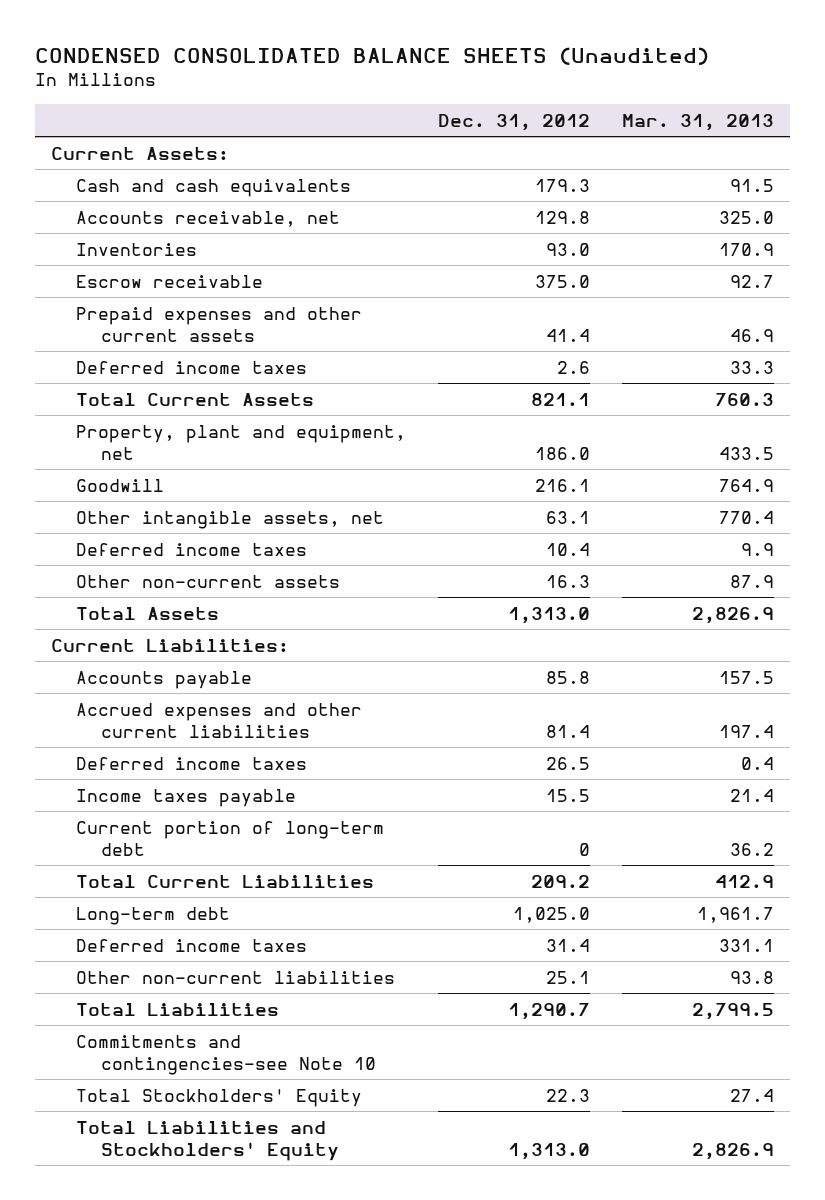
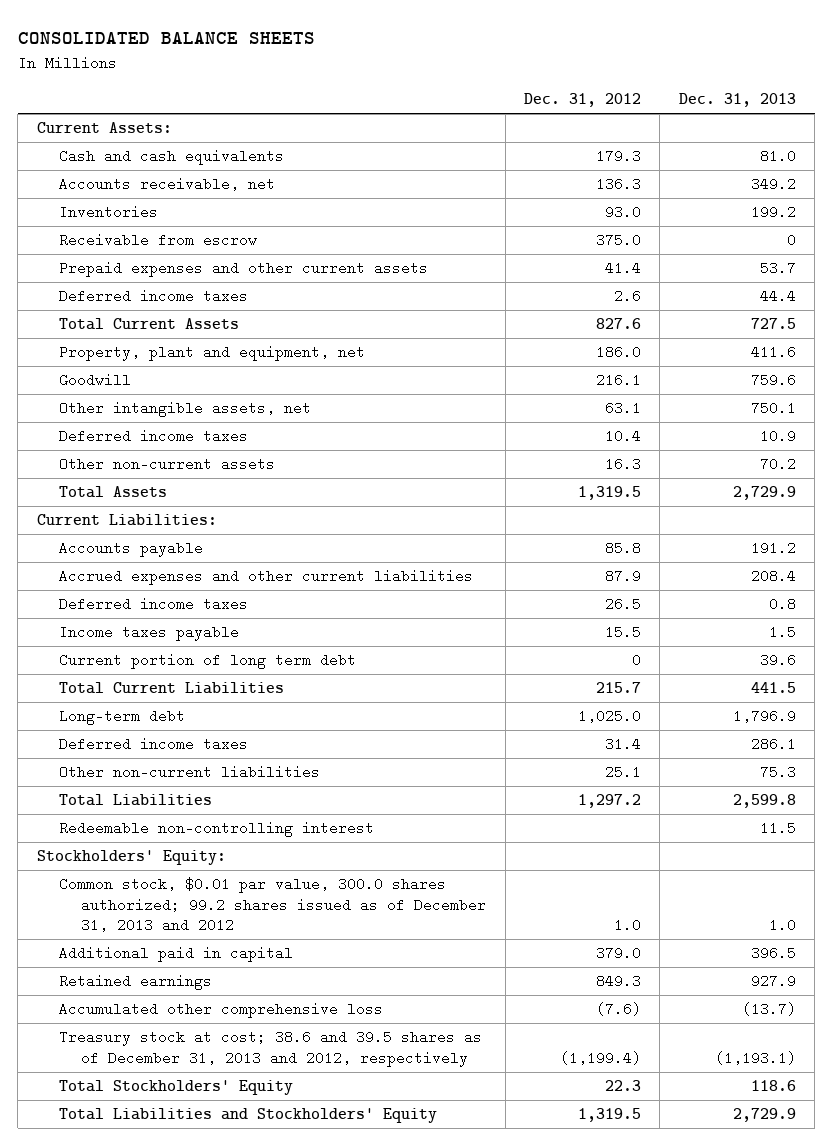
- CONDENSED CONSOLIDATED BALANCE SHEETS (Unaudited)
+ CONSOLIDATED BALANCE SHEETS
- | Dec. 31, 2012 | Mar. 31, 2013
+ | Dec. 31, 2012 | Dec. 31, 2013
- Accounts receivable, net | 129.8 | 325.0
+ Accounts receivable, net | 136.3 | 349.2
- Escrow receivable | 375.0 | 92.7
+ Receivable from escrow | 375.0 | 0
- Total Current Assets | 821.1 | 760.3
+ Total Current Assets | 827.6 | 727.5
- Total Assets | 1,313.0 | 2,826.9
+ Total Assets | 1,319.5 | 2,729.9
- Accrued expenses and other current liabilities | 81.4 | 197.4
+ Accrued expenses and other current liabilities | 87.9 | 208.4
- Current portion of long-term debt | 0 | 36.2
- Total Current Liabilities | 209.2 | 412.9
+ Current portion of long term debt | 0 | 39.6
+ Total Current Liabilities | 215.7 | 441.5
- Total Liabilities | 1,290.7 | 2,799.5
- Commitments and contingencies-see Note 10
+ Total Liabilities | 1,297.2 | 2,599.8
+ Redeemable non-controlling interest | | 11.5
+ Stockholders' Equity:
+ Common stock, $0.01 par value, 300.0 shares authorized; 99.2 shares issued as of December 31, 2013 and 2012 | 1.0 | 1.0
+ Additional paid in capital | 379.0 | 396.5
+ Retained earnings | 849.3 | 927.9
+ Accumulated other comprehensive loss | (7.6) | (13.7)
+ Treasury stock at cost; 38.6 and 39.5 shares as of December 31, 2013 and 2012, respectively | (1,199.4) | (1,193.1)
- Total Liabilities and Stockholders' Equity | 1,313.0 | 2,826.9
+ Total Liabilities and Stockholders' Equity | 1,319.5 | 2,729.9

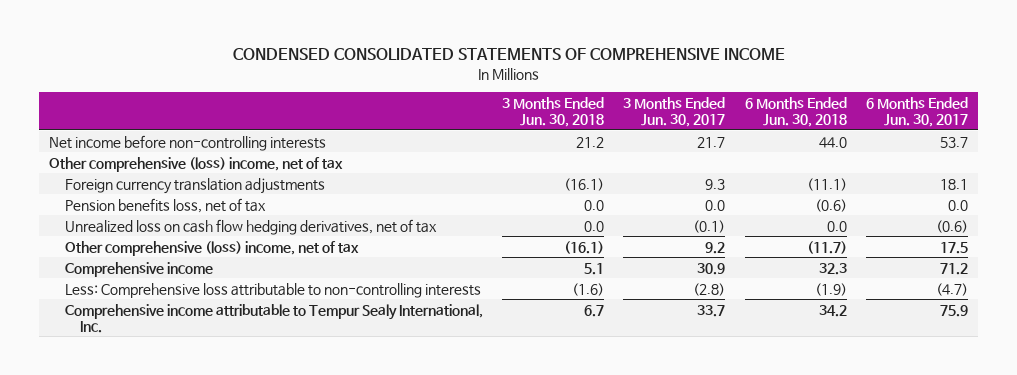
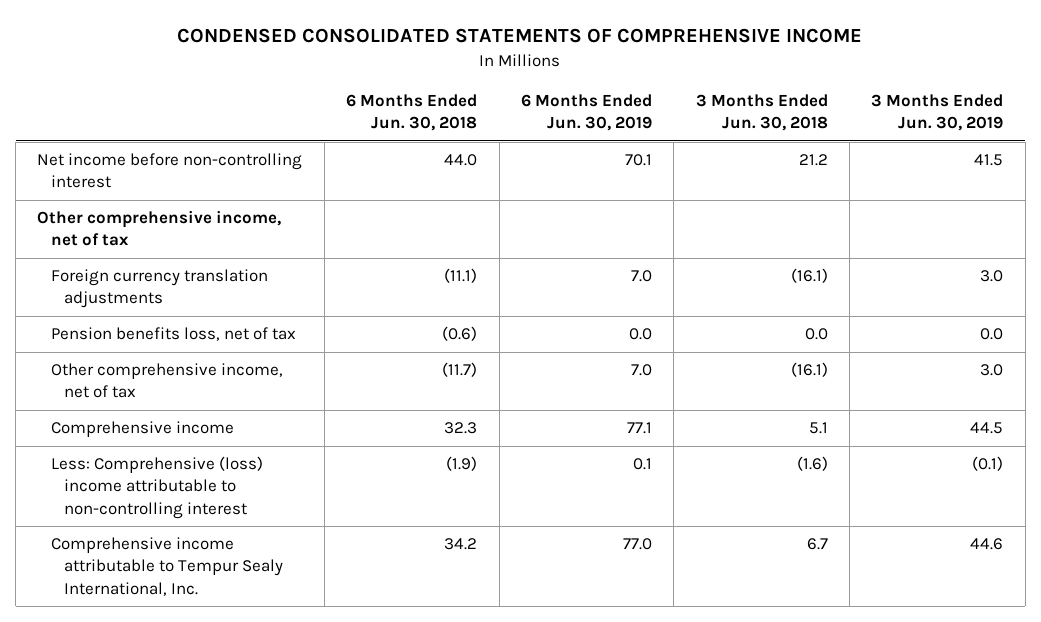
- | 3 Months Ended Jun. 30, 2018 | 3 Months Ended Jun. 30, 2017 | 6 Months Ended Jun. 30, 2018 | 6 Months Ended Jun. 30, 2017
+ | 6 Months Ended Jun. 30, 2018 | 6 Months Ended Jun. 30, 2019 | 3 Months Ended Jun. 30, 2018 | 3 Months Ended Jun. 30, 2019
- Net income before non-controlling interests | 21.2 | 21.7 | 44.0 | 53.7
- Other comprehensive (loss) income, net of tax
+ Net income before non-controlling interest | 44.0 | 70.1 | 21.2 | 41.5
+ Other comprehensive income, net of tax
- Unrealized loss on cash flow hedging derivatives, net of tax | 0.0 | (0.1) | 0.0 | (0.6)
- Other comprehensive (loss) income, net of tax | (16.1) | 9.2 | (11.7) | 17.5
+ Other comprehensive income, net of tax | (11.7) | 7.0 | (16.1) | 3.0
- Less: Comprehensive loss attributable to non-controlling interests | (1.6) | (2.8) | (1.9) | (4.7)
+ Less: Comprehensive (loss) income attributable to non-controlling interest | (1.9) | 0.1 | (1.6) | (0.1)

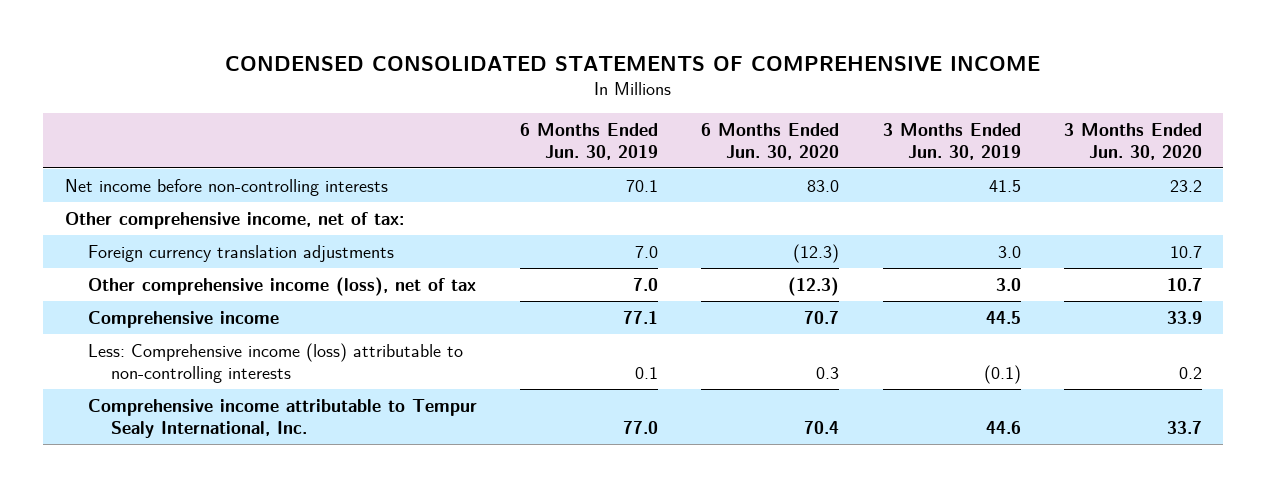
- | 6 Months Ended Jun. 30, 2018 | 6 Months Ended Jun. 30, 2019 | 3 Months Ended Jun. 30, 2018 | 3 Months Ended Jun. 30, 2019
+ | 6 Months Ended Jun. 30, 2019 | 6 Months Ended Jun. 30, 2020 | 3 Months Ended Jun. 30, 2019 | 3 Months Ended Jun. 30, 2020
- Net income before non-controlling interest | 44.0 | 70.1 | 21.2 | 41.5
- Other comprehensive income, net of tax
+ Net income before non-controlling interests | 70.1 | 83.0 | 41.5 | 23.2
+ Other comprehensive income, net of tax:
- Pension benefits loss, net of tax | (0.6) | 0.0 | 0.0 | 0.0
- Other comprehensive income, net of tax | (11.7) | 7.0 | (16.1) | 3.0
+ Other comprehensive income (loss), net of tax | 7.0 | (12.3) | 3.0 | 10.7
- Less: Comprehensive (loss) income attributable to non-controlling interest | (1.9) | 0.1 | (1.6) | (0.1)
+ Less: Comprehensive income (loss) attributable to non-controlling interests | 0.1 | 0.3 | (0.1) | 0.2

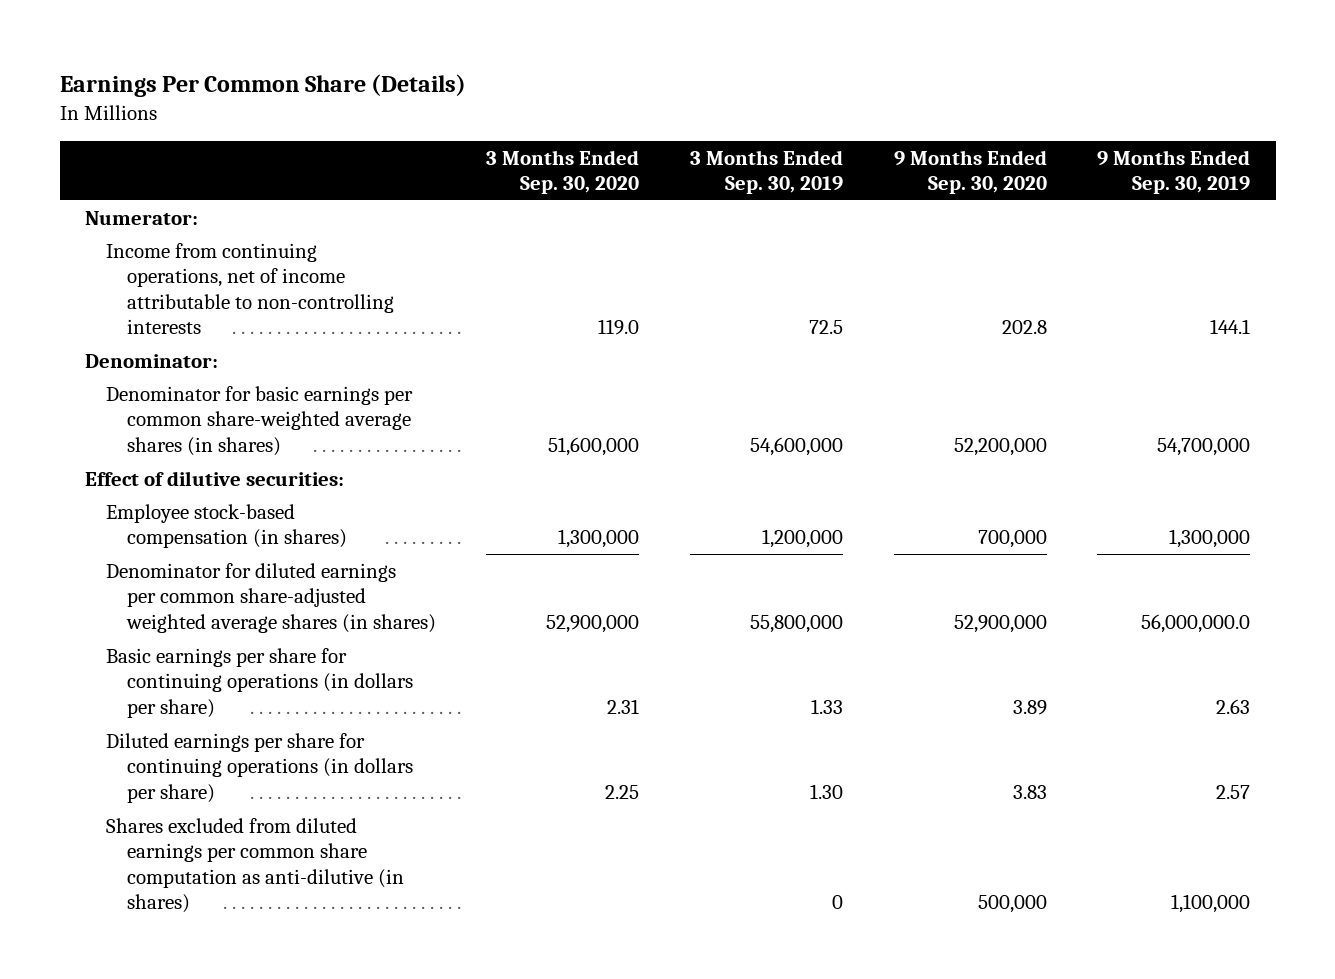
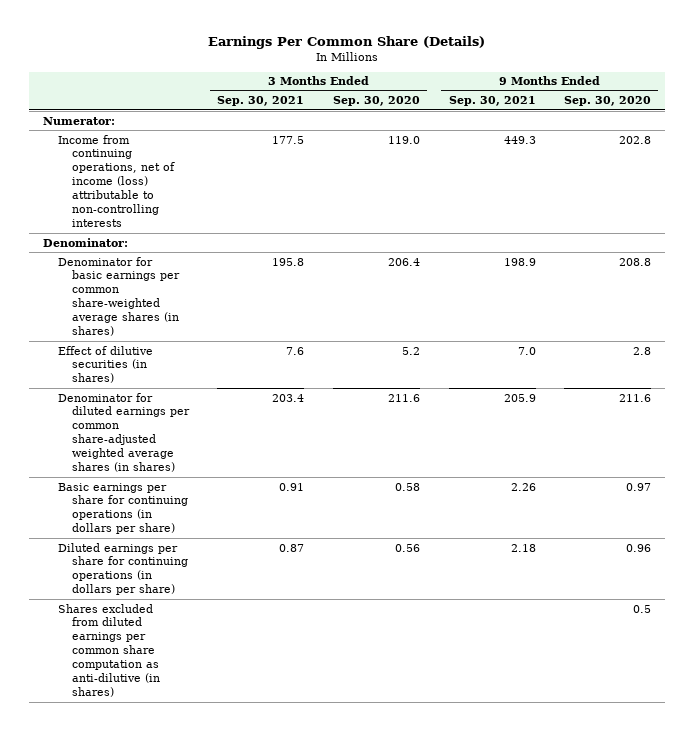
- | 3 Months Ended Sep. 30, 2020 | 3 Months Ended Sep. 30, 2019 | 9 Months Ended Sep. 30, 2020 | 9 Months Ended Sep. 30, 2019
+ | 3 Months Ended Sep. 30, 2021 | 3 Months Ended Sep. 30, 2020 | 9 Months Ended Sep. 30, 2021 | 9 Months Ended Sep. 30, 2020
- Income from continuing operations, net of income attributable to non-controlling interests | 119.0 | 72.5 | 202.8 | 144.1
+ Income from continuing operations, net of income (loss) attributable to non-controlling interests | 177.5 | 119.0 | 449.3 | 202.8
- Denominator for basic earnings per common share-weighted average shares (in shares) | 51,600,000 | 54,600,000 | 52,200,000 | 54,700,000
- Effect of dilutive securities:
- Employee stock-based compensation (in shares) | 1,300,000 | 1,200,000 | 700,000 | 1,300,000
- Denominator for diluted earnings per common share-adjusted weighted average shares (in shares) | 52,900,000 | 55,800,000 | 52,900,000 | 56,000,000.0
- Basic earnings per share for continuing operations (in dollars per share) | 2.31 | 1.33 | 3.89 | 2.63
- Diluted earnings per share for continuing operations (in dollars per share) | 2.25 | 1.30 | 3.83 | 2.57
- Shares excluded from diluted earnings per common share computation as anti-dilutive (in shares) | | 0 | 500,000 | 1,100,000
+ Denominator for basic earnings per common share-weighted average shares (in shares) | 195.8 | 206.4 | 198.9 | 208.8
+ Effect of dilutive securities (in shares) | 7.6 | 5.2 | 7.0 | 2.8
+ Denominator for diluted earnings per common share-adjusted weighted average shares (in shares) | 203.4 | 211.6 | 205.9 | 211.6
+ Basic earnings per share for continuing operations (in dollars per share) | 0.91 | 0.58 | 2.26 | 0.97
+ Diluted earnings per share for continuing operations (in dollars per share) | 0.87 | 0.56 | 2.18 | 0.96
+ Shares excluded from diluted earnings per common share computation as anti-dilutive (in shares) | | | | 0.5

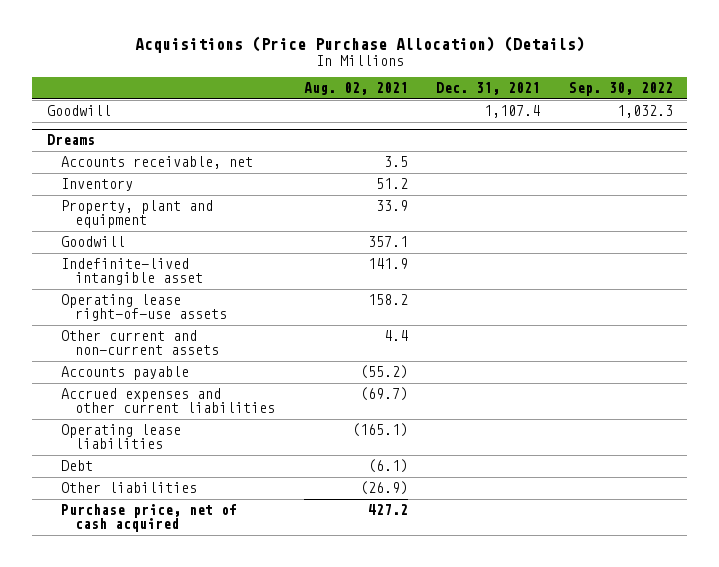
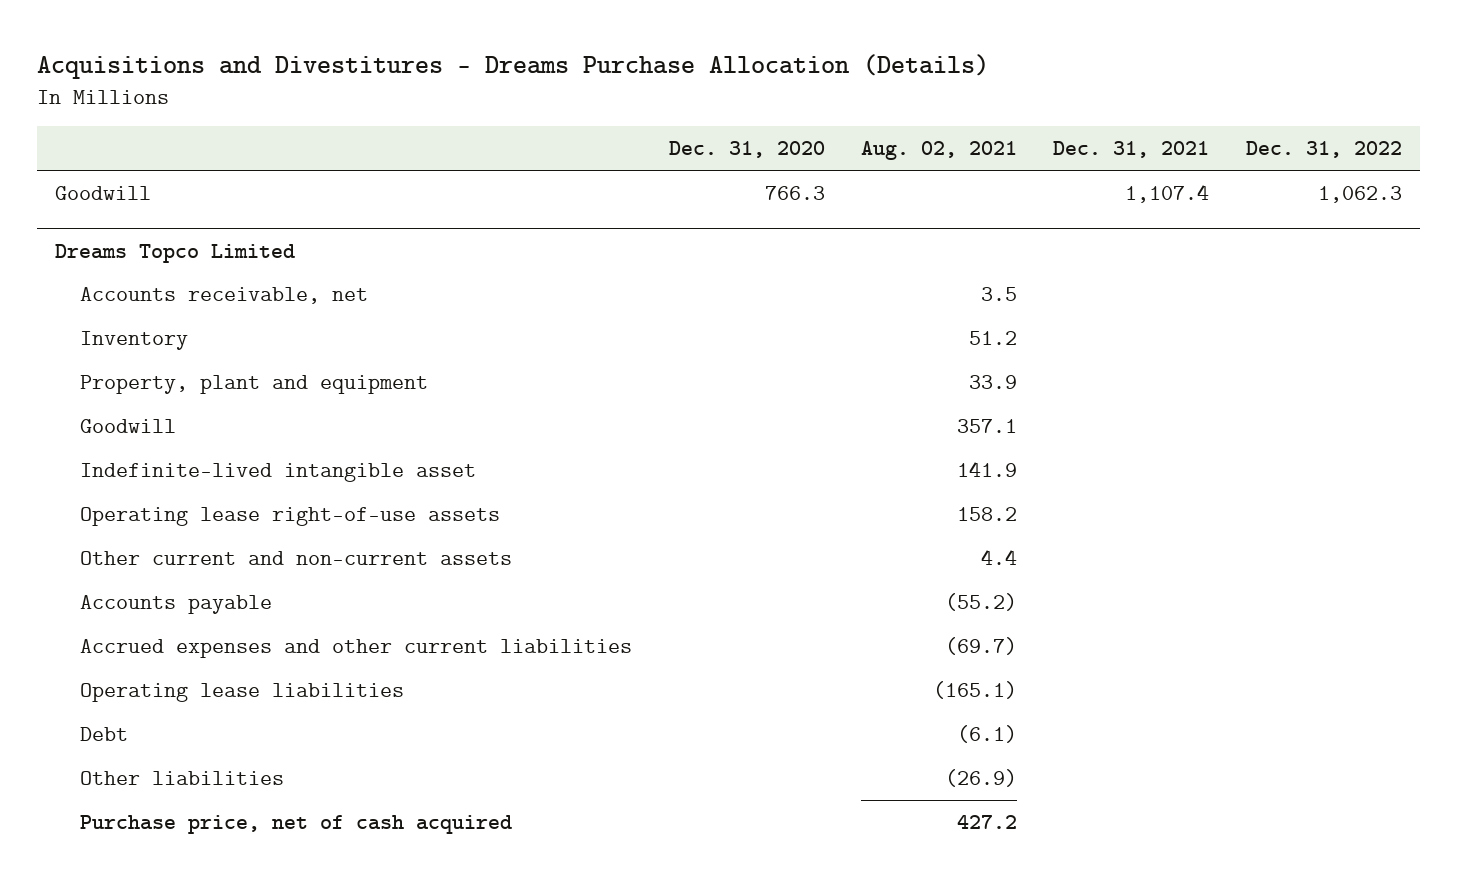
- Acquisitions (Price Purchase Allocation) (Details)
+ Acquisitions and Divestitures - Dreams Purchase Allocation (Details)
- | Aug. 02, 2021 | Dec. 31, 2021 | Sep. 30, 2022
+ | Dec. 31, 2020 | Aug. 02, 2021 | Dec. 31, 2021 | Dec. 31, 2022
- Dreams
+ Dreams Topco Limited

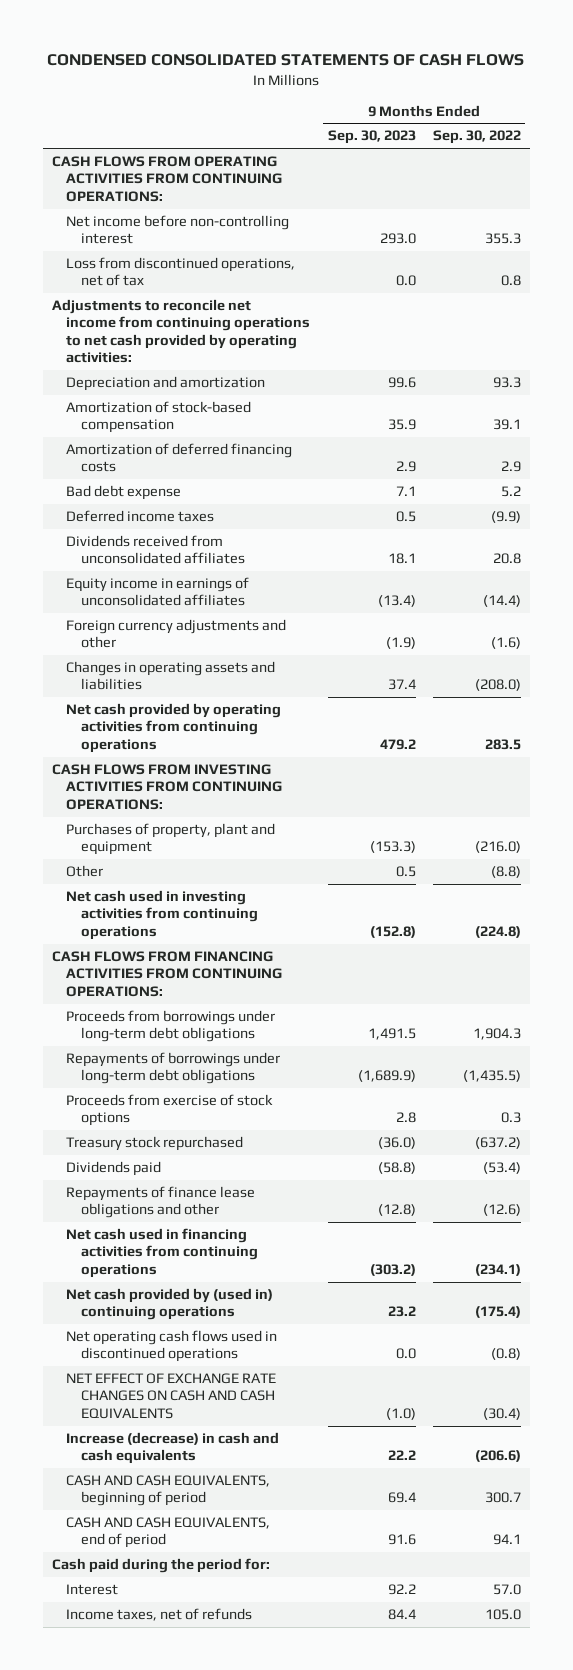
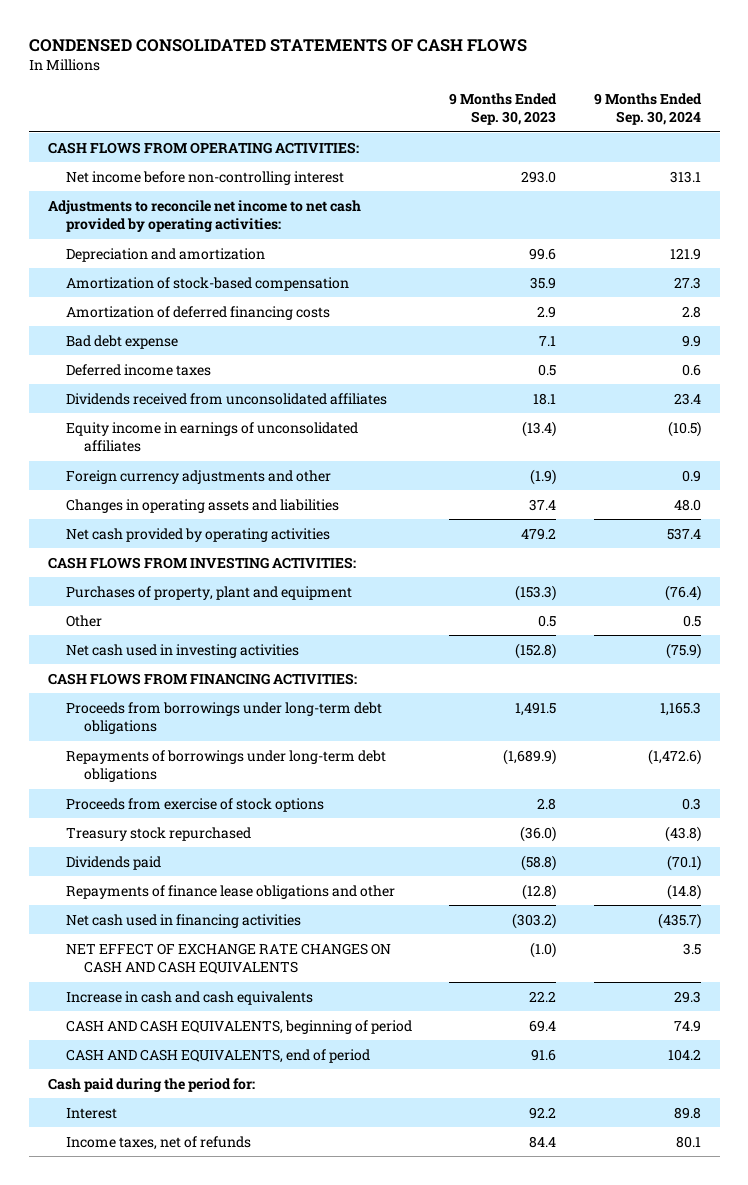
- | 9 Months Ended Sep. 30, 2023 | 9 Months Ended Sep. 30, 2022
+ | 9 Months Ended Sep. 30, 2023 | 9 Months Ended Sep. 30, 2024
- CASH FLOWS FROM OPERATING ACTIVITIES FROM CONTINUING OPERATIONS:
+ CASH FLOWS FROM OPERATING ACTIVITIES:
- Loss from discontinued operations, net of tax | 0.0 | 0.8
- Adjustments to reconcile net income from continuing operations to net cash provided by operating activities:
+ Adjustments to reconcile net income to net cash provided by operating activities:
- Net cash provided by operating activities from continuing operations | 479.2 | 283.5
- CASH FLOWS FROM INVESTING ACTIVITIES FROM CONTINUING OPERATIONS:
+ Net cash provided by operating activities | 479.2 | 537.4
+ CASH FLOWS FROM INVESTING ACTIVITIES:
- Net cash used in investing activities from continuing operations | (152.8) | (224.8)
- CASH FLOWS FROM FINANCING ACTIVITIES FROM CONTINUING OPERATIONS:
+ Net cash used in investing activities | (152.8) | (75.9)
+ CASH FLOWS FROM FINANCING ACTIVITIES:
- Net cash used in financing activities from continuing operations | (303.2) | (234.1)
- Net cash provided by (used in) continuing operations | 23.2 | (175.4)
- Net operating cash flows used in discontinued operations | 0.0 | (0.8)
+ Net cash used in financing activities | (303.2) | (435.7)
- Increase (decrease) in cash and cash equivalents | 22.2 | (206.6)
+ Increase in cash and cash equivalents | 22.2 | 29.3

